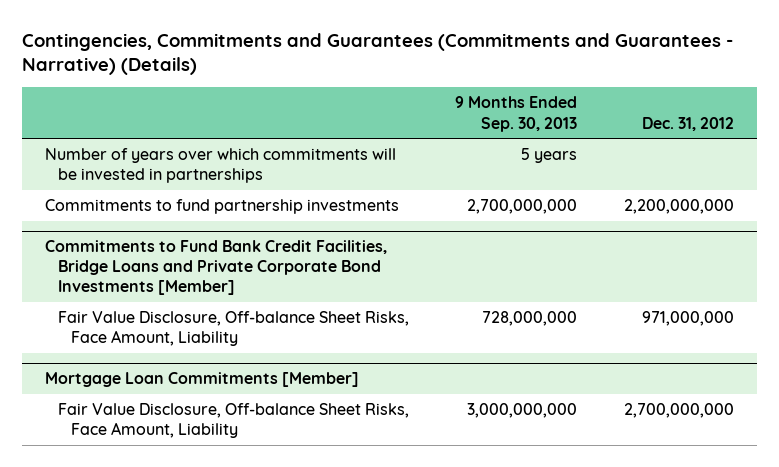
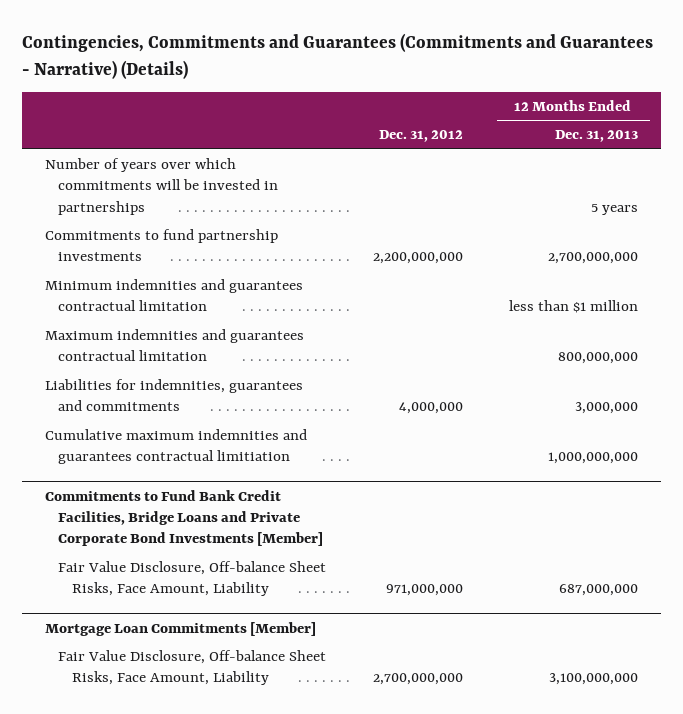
- | 9 Months Ended Sep. 30, 2013 | Dec. 31, 2012
+ | Dec. 31, 2012 | 12 Months Ended Dec. 31, 2013
+ Minimum indemnities and guarantees contractual limitation | | less than $1 million
+ Maximum indemnities and guarantees contractual limitation | | 800,000,000
+ Liabilities for indemnities, guarantees and commitments | 4,000,000 | 3,000,000
+ Cumulative maximum indemnities and guarantees contractual limitiation | | 1,000,000,000

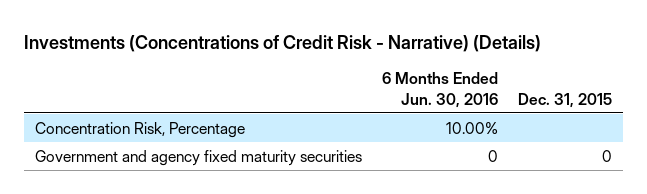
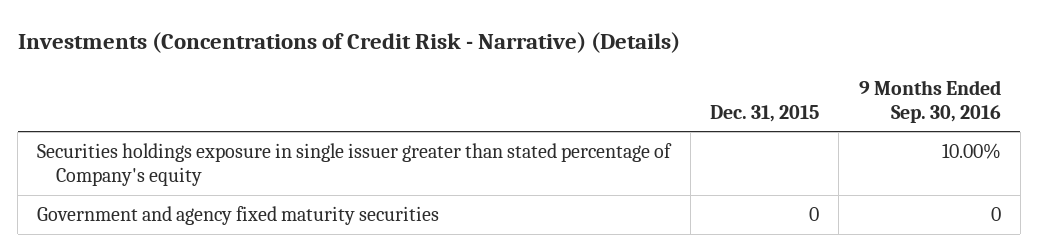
- | 6 Months Ended Jun. 30, 2016 | Dec. 31, 2015
+ | Dec. 31, 2015 | 9 Months Ended Sep. 30, 2016
- Concentration Risk, Percentage | 10.00% |
+ Securities holdings exposure in single issuer greater than stated percentage of Company's equity | | 10.00%

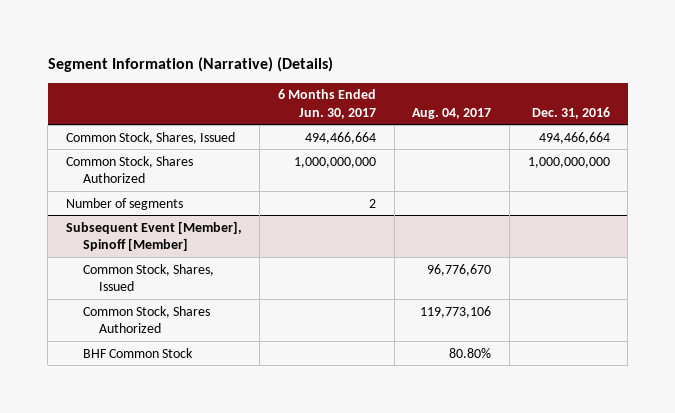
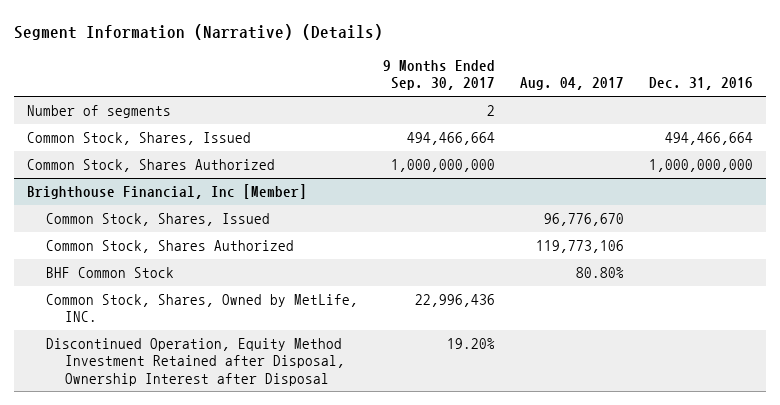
- | 6 Months Ended Jun. 30, 2017 | Aug. 04, 2017 | Dec. 31, 2016
+ | 9 Months Ended Sep. 30, 2017 | Aug. 04, 2017 | Dec. 31, 2016
moved up: Number of segments | 2 | |
- Subsequent Event [Member], Spinoff [Member]
+ Brighthouse Financial, Inc [Member]
+ Common Stock, Shares, Owned by MetLife, INC. | 22,996,436 | |
+ Discontinued Operation, Equity Method Investment Retained after Disposal, Ownership Interest after Disposal | 19.20% | |

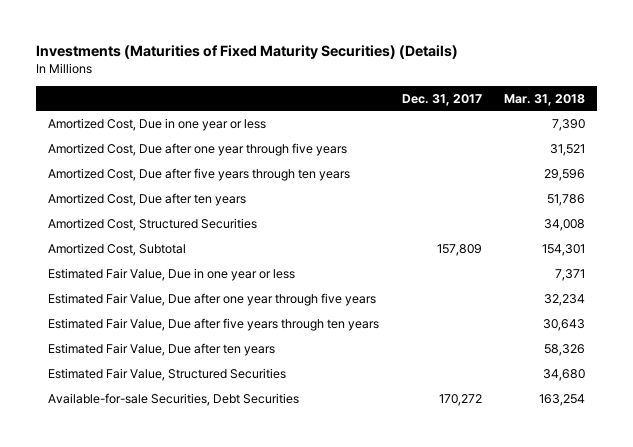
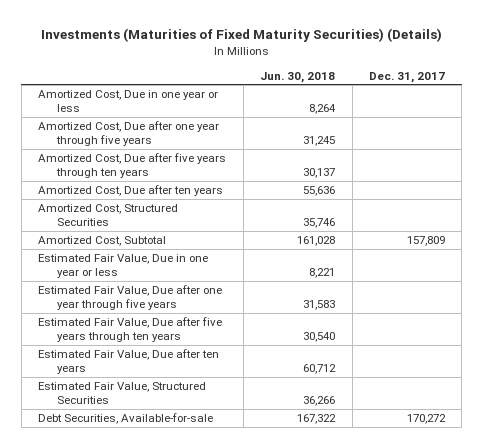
- | Dec. 31, 2017 | Mar. 31, 2018
+ | Jun. 30, 2018 | Dec. 31, 2017
- Available-for-sale Securities, Debt Securities | 170,272 | 163,254
+ Debt Securities, Available-for-sale | 167,322 | 170,272

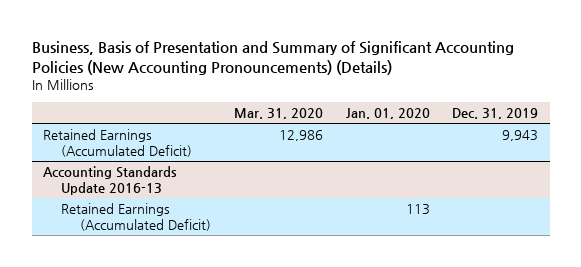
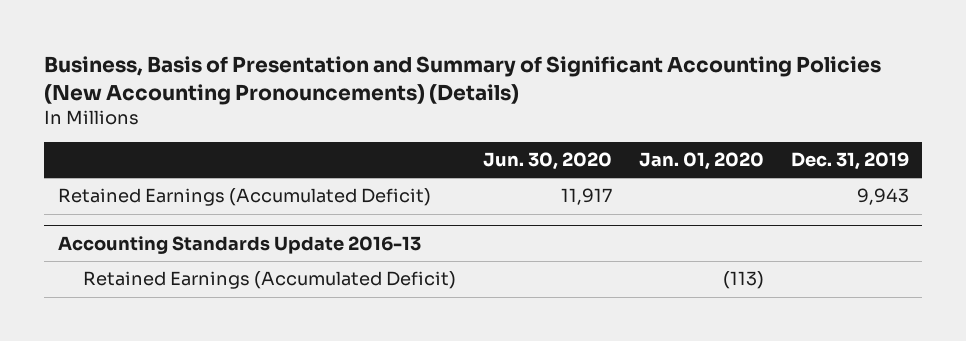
- | Mar. 31, 2020 | Jan. 01, 2020 | Dec. 31, 2019
+ | Jun. 30, 2020 | Jan. 01, 2020 | Dec. 31, 2019
@ Accounting Standards Update 2016-13
- Retained Earnings (Accumulated Deficit) | | 113 |
+ Retained Earnings (Accumulated Deficit) | | (113) |

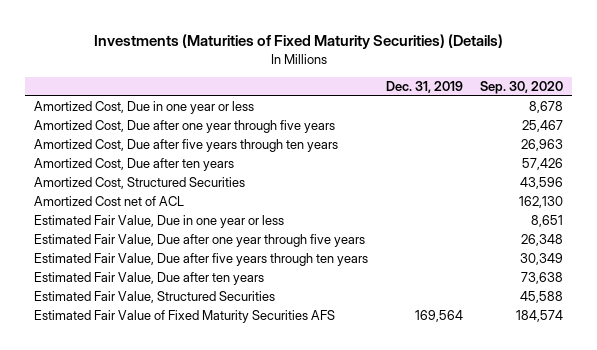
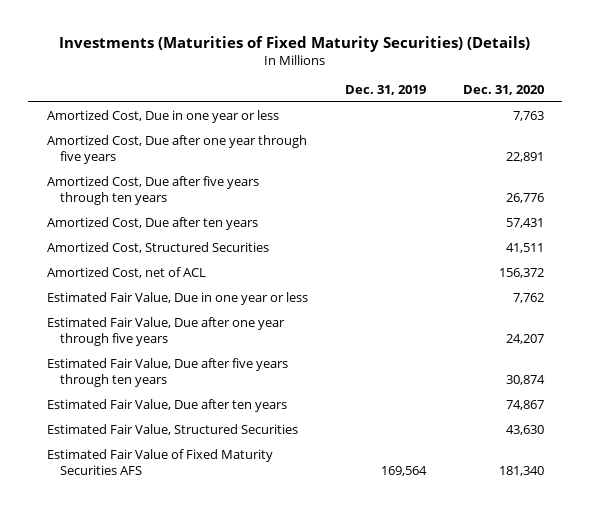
- | Dec. 31, 2019 | Sep. 30, 2020
+ | Dec. 31, 2019 | Dec. 31, 2020
- Amortized Cost net of ACL | | 162,130
+ Amortized Cost, net of ACL | | 156,372

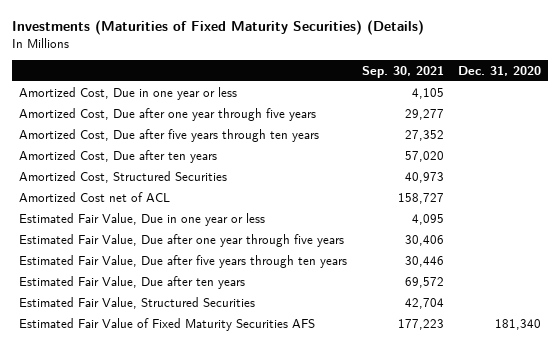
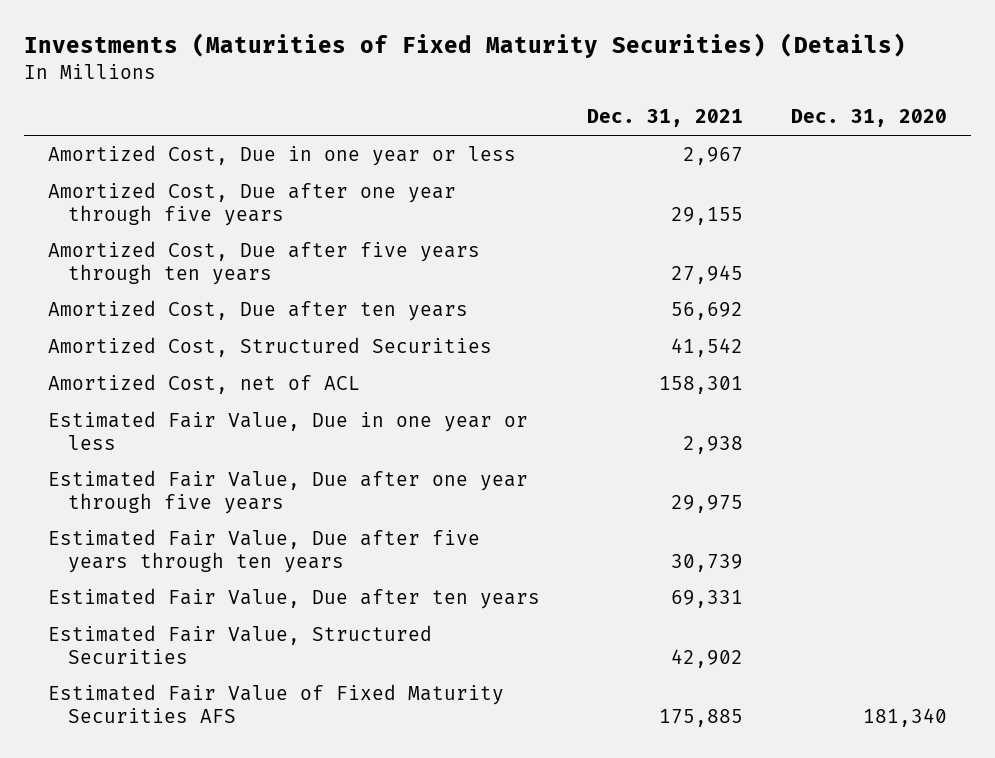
- | Sep. 30, 2021 | Dec. 31, 2020
+ | Dec. 31, 2021 | Dec. 31, 2020
- Amortized Cost net of ACL | 158,727 |
+ Amortized Cost, net of ACL | 158,301 |

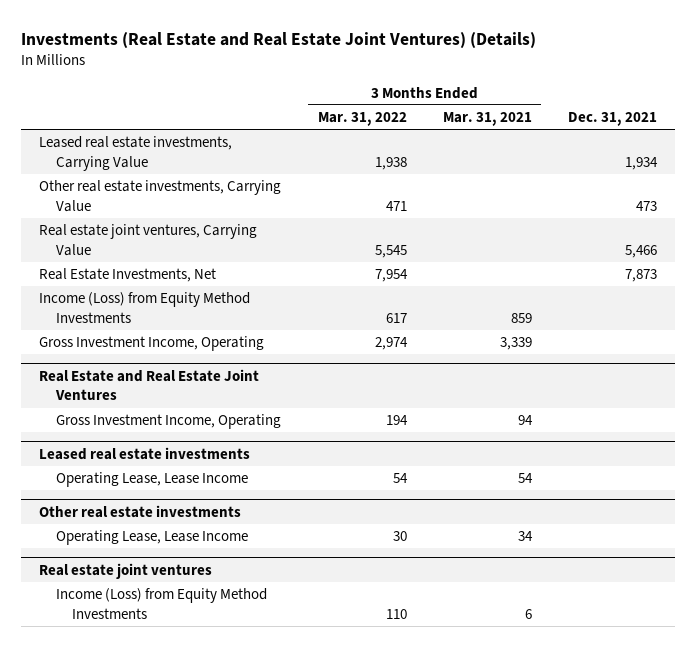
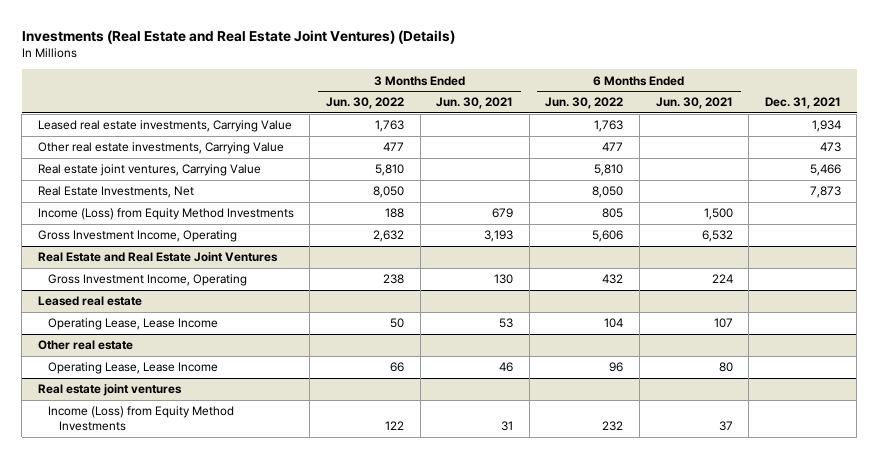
- | 3 Months Ended Mar. 31, 2022 | 3 Months Ended Mar. 31, 2021 | Dec. 31, 2021
+ | 3 Months Ended Jun. 30, 2022 | 3 Months Ended Jun. 30, 2021 | 6 Months Ended Jun. 30, 2022 | 6 Months Ended Jun. 30, 2021 | Dec. 31, 2021
- Leased real estate investments
+ Leased real estate
- Other real estate investments
+ Other real estate

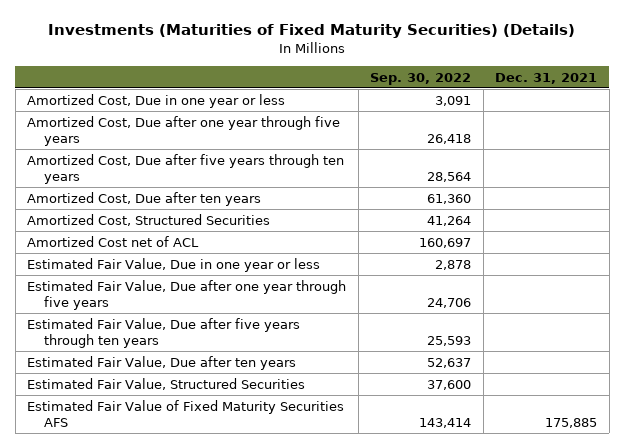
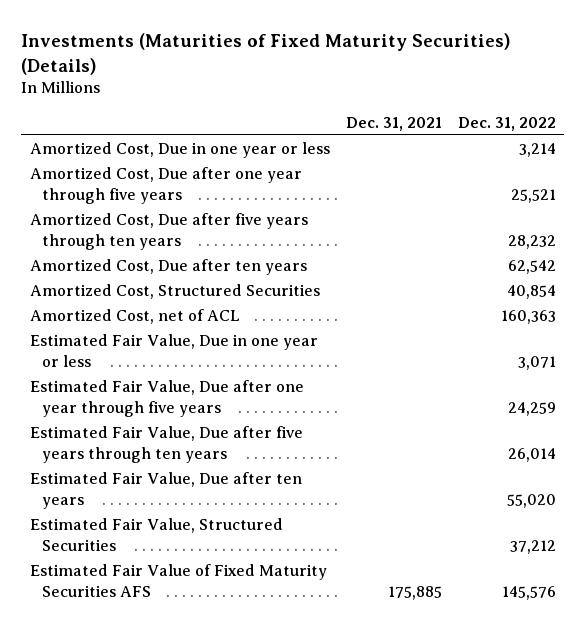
- | Sep. 30, 2022 | Dec. 31, 2021
+ | Dec. 31, 2021 | Dec. 31, 2022
- Amortized Cost net of ACL | 160,697 |
+ Amortized Cost, net of ACL | | 160,363

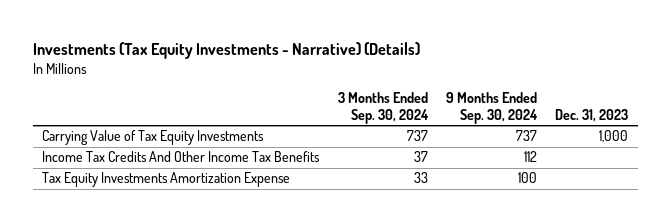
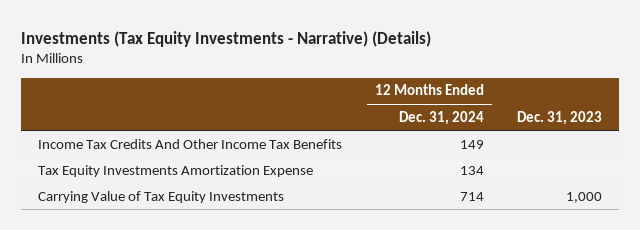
- | 3 Months Ended Sep. 30, 2024 | 9 Months Ended Sep. 30, 2024 | Dec. 31, 2023
+ | 12 Months Ended Dec. 31, 2024 | Dec. 31, 2023
moved down: Carrying Value of Tax Equity Investments | 714 | 1,000

